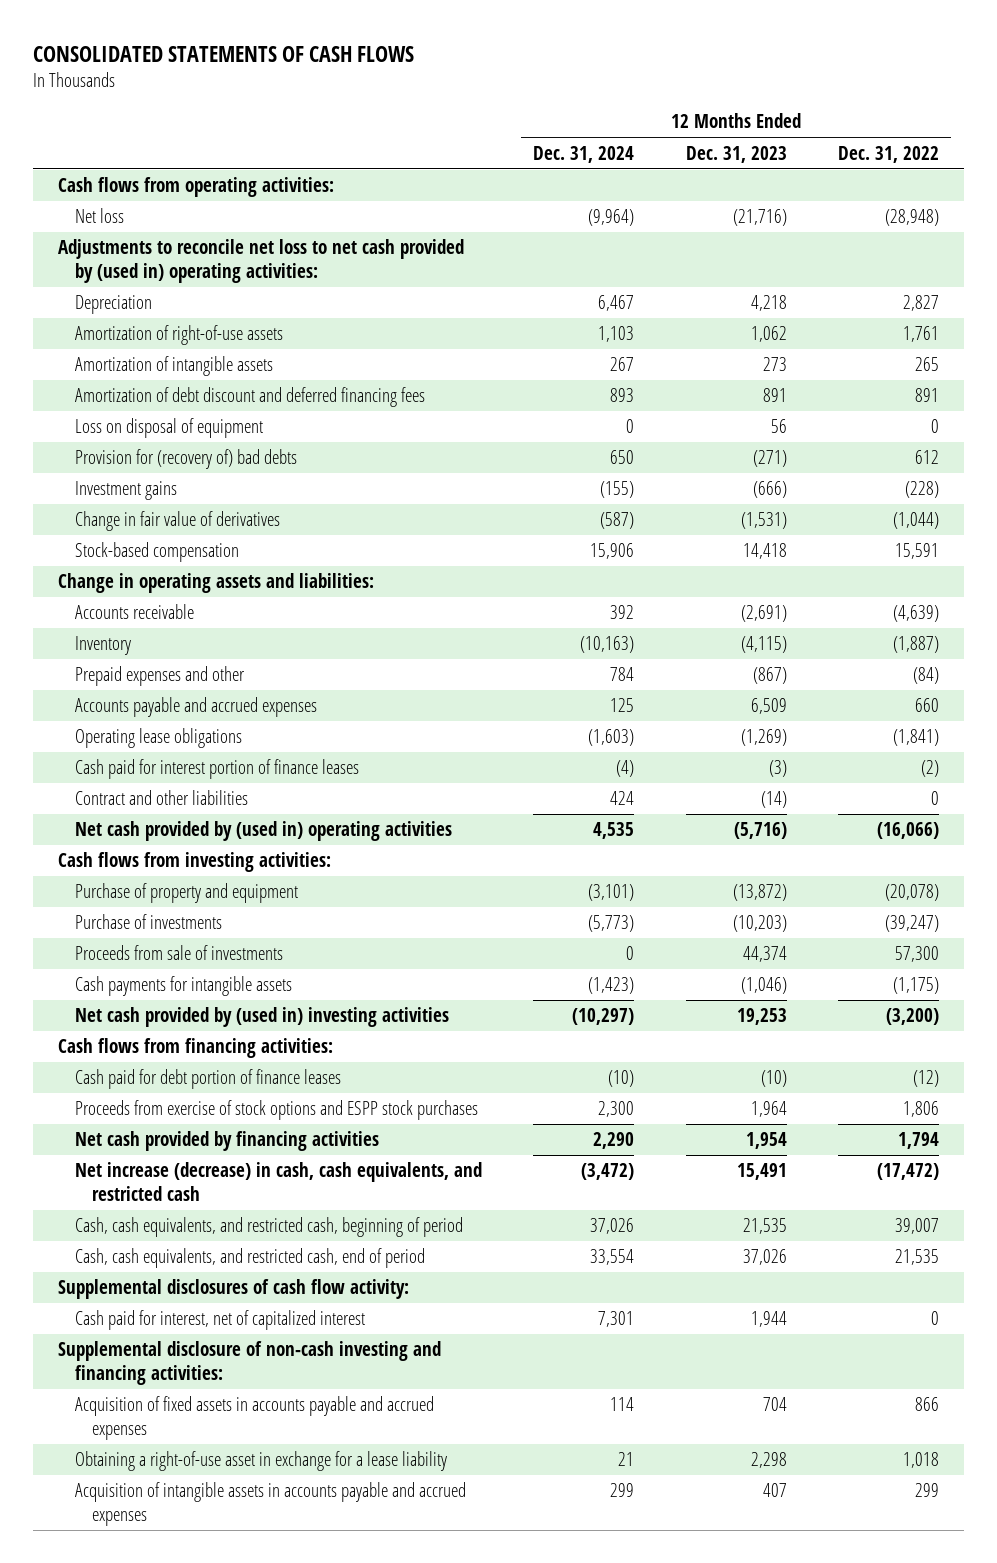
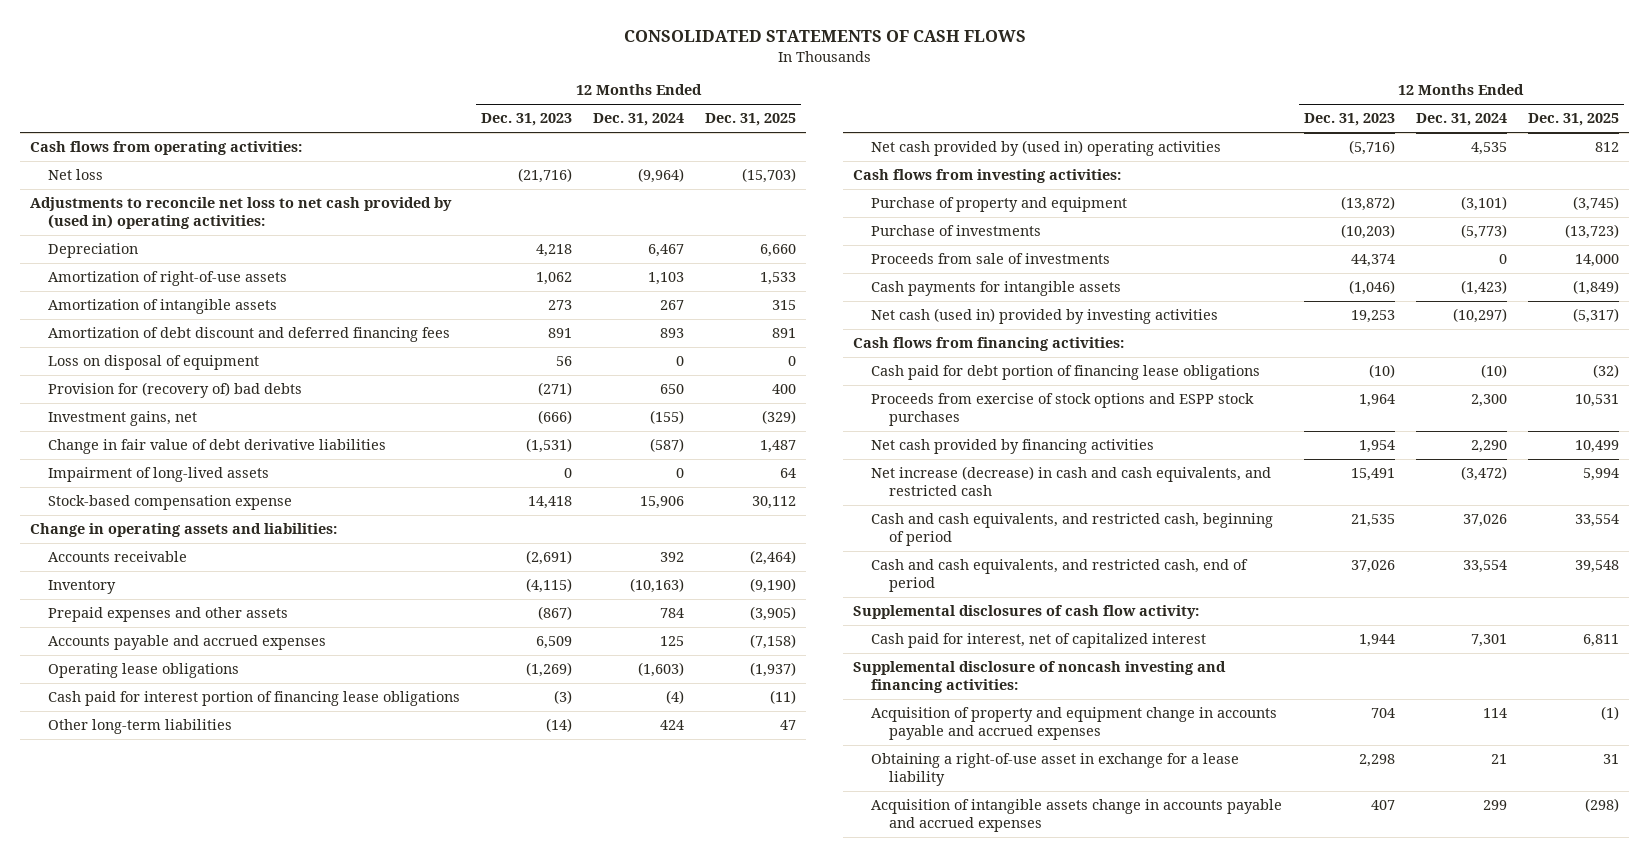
- | 12 Months Ended Dec. 31, 2024 | 12 Months Ended Dec. 31, 2023 | 12 Months Ended Dec. 31, 2022
+ | 12 Months Ended Dec. 31, 2023 | 12 Months Ended Dec. 31, 2024 | 12 Months Ended Dec. 31, 2025
- Investment gains | (155) | (666) | (228)
- Change in fair value of derivatives | (587) | (1,531) | (1,044)
- Stock-based compensation | 15,906 | 14,418 | 15,591
+ Investment gains, net | (666) | (155) | (329)
+ Change in fair value of debt derivative liabilities | (1,531) | (587) | 1,487
+ Impairment of long-lived assets | 0 | 0 | 64
+ Stock-based compensation expense | 14,418 | 15,906 | 30,112
- Prepaid expenses and other | 784 | (867) | (84)
+ Prepaid expenses and other assets | (867) | 784 | (3,905)
- Cash paid for interest portion of finance leases | (4) | (3) | (2)
- Contract and other liabilities | 424 | (14) | 0
+ Cash paid for interest portion of financing lease obligations | (3) | (4) | (11)
+ Other long-term liabilities | (14) | 424 | 47
- Net cash provided by (used in) investing activities | (10,297) | 19,253 | (3,200)
+ Net cash (used in) provided by investing activities | 19,253 | (10,297) | (5,317)
- Cash paid for debt portion of finance leases | (10) | (10) | (12)
+ Cash paid for debt portion of financing lease obligations | (10) | (10) | (32)
- Net increase (decrease) in cash, cash equivalents, and restricted cash | (3,472) | 15,491 | (17,472)
- Cash, cash equivalents, and restricted cash, beginning of period | 37,026 | 21,535 | 39,007
- Cash, cash equivalents, and restricted cash, end of period | 33,554 | 37,026 | 21,535
+ Net increase (decrease) in cash and cash equivalents, and restricted cash | 15,491 | (3,472) | 5,994
+ Cash and cash equivalents, and restricted cash, beginning of period | 21,535 | 37,026 | 33,554
+ Cash and cash equivalents, and restricted cash, end of period | 37,026 | 33,554 | 39,548
- Supplemental disclosure of non-cash investing and financing activities:
- Acquisition of fixed assets in accounts payable and accrued expenses | 114 | 704 | 866
+ Supplemental disclosure of noncash investing and financing activities:
+ Acquisition of property and equipment change in accounts payable and accrued expenses | 704 | 114 | (1)
- Acquisition of intangible assets in accounts payable and accrued expenses | 299 | 407 | 299
+ Acquisition of intangible assets change in accounts payable and accrued expenses | 407 | 299 | (298)

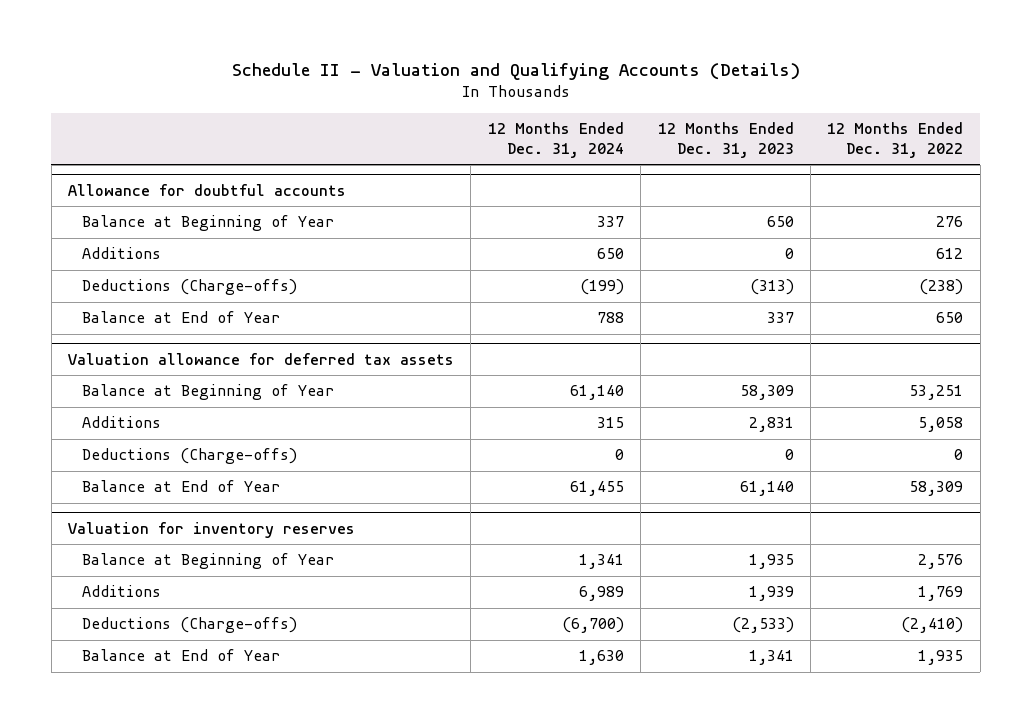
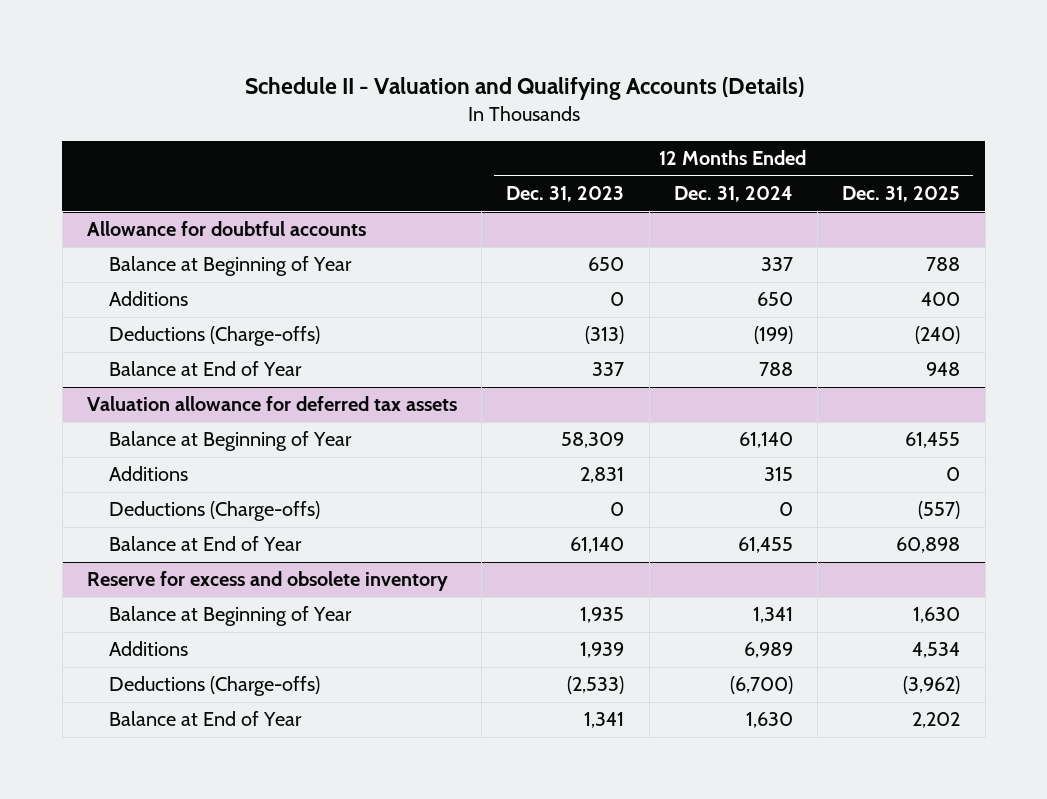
- | 12 Months Ended Dec. 31, 2024 | 12 Months Ended Dec. 31, 2023 | 12 Months Ended Dec. 31, 2022
+ | 12 Months Ended Dec. 31, 2023 | 12 Months Ended Dec. 31, 2024 | 12 Months Ended Dec. 31, 2025
- Valuation for inventory reserves
+ Reserve for excess and obsolete inventory

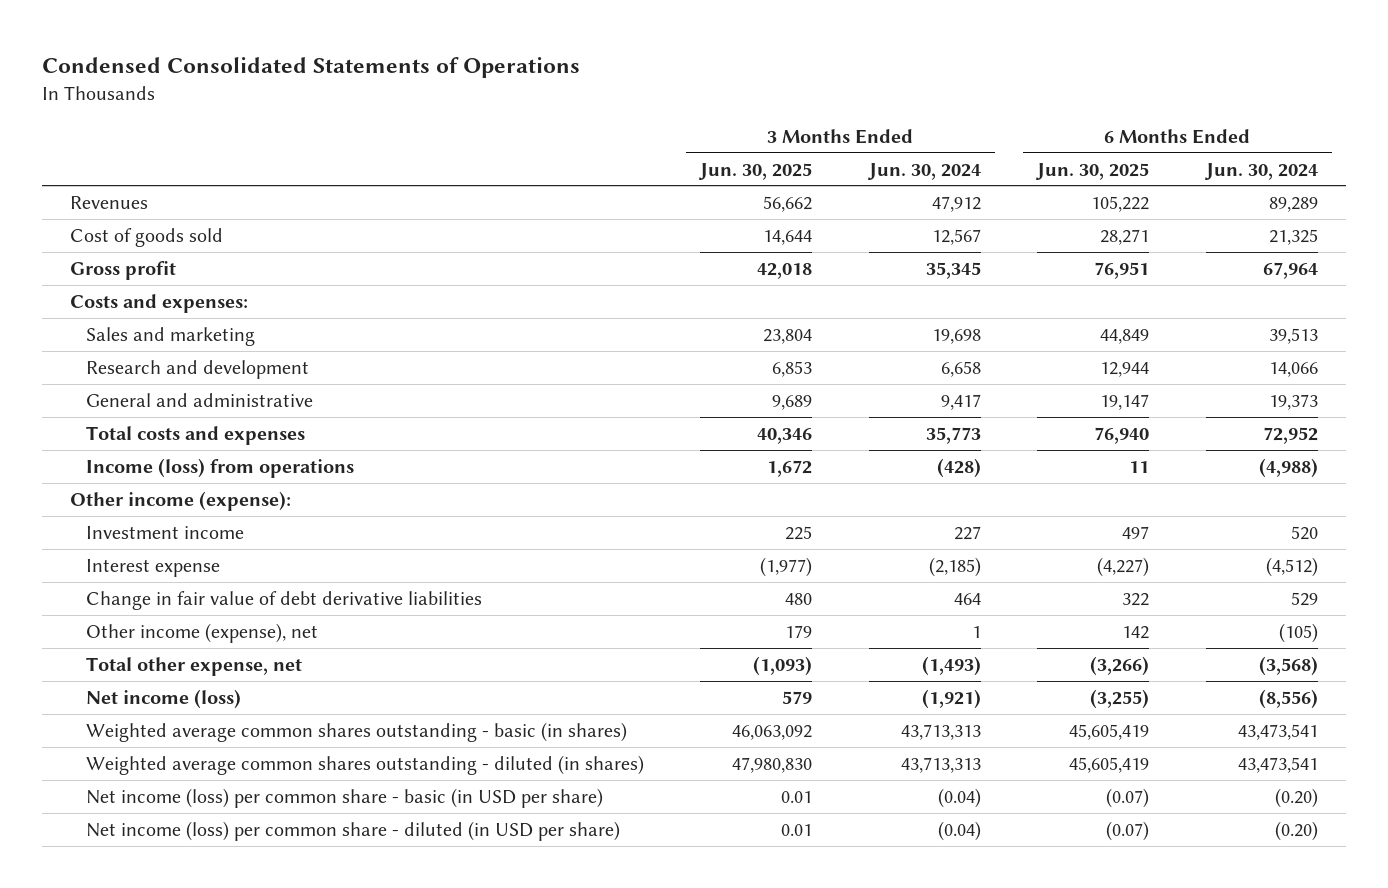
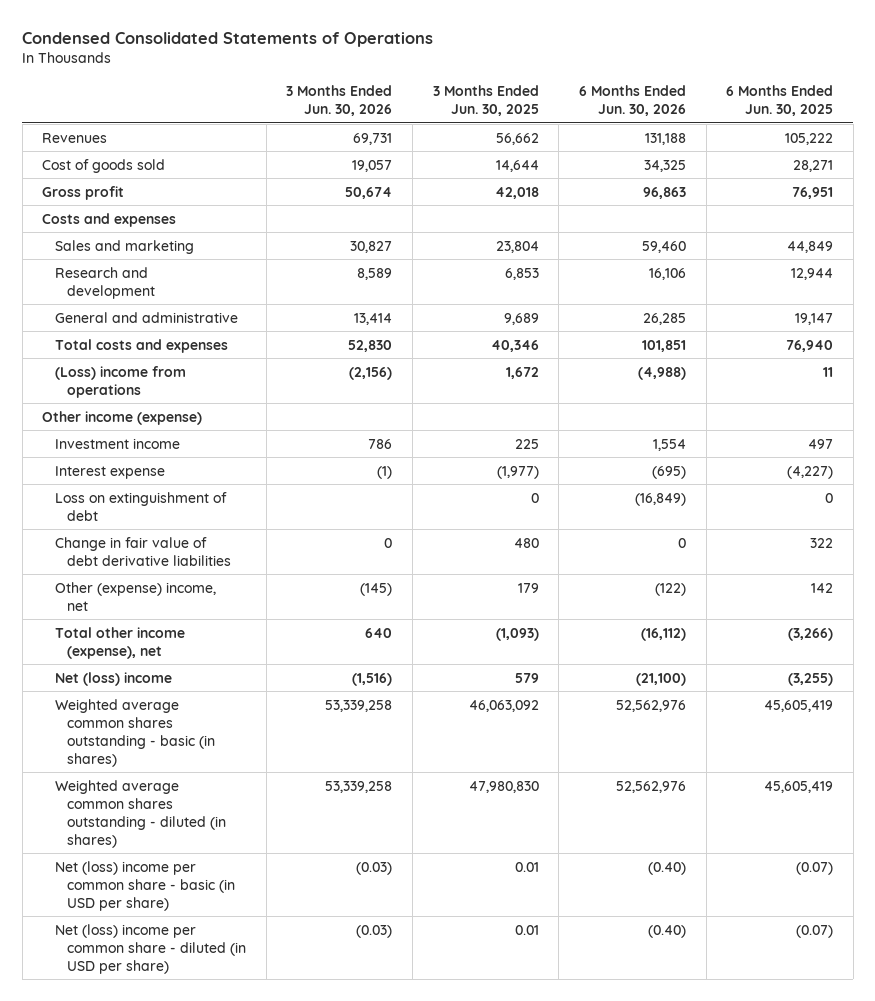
- | 3 Months Ended Jun. 30, 2025 | 3 Months Ended Jun. 30, 2024 | 6 Months Ended Jun. 30, 2025 | 6 Months Ended Jun. 30, 2024
+ | 3 Months Ended Jun. 30, 2026 | 3 Months Ended Jun. 30, 2025 | 6 Months Ended Jun. 30, 2026 | 6 Months Ended Jun. 30, 2025
- Costs and expenses:
+ Costs and expenses
- Income (loss) from operations | 1,672 | (428) | 11 | (4,988)
- Other income (expense):
+ (Loss) income from operations | (2,156) | 1,672 | (4,988) | 11
+ Other income (expense)
+ Loss on extinguishment of debt | | 0 | (16,849) | 0
- Other income (expense), net | 179 | 1 | 142 | (105)
- Total other expense, net | (1,093) | (1,493) | (3,266) | (3,568)
- Net income (loss) | 579 | (1,921) | (3,255) | (8,556)
+ Other (expense) income, net | (145) | 179 | (122) | 142
+ Total other income (expense), net | 640 | (1,093) | (16,112) | (3,266)
+ Net (loss) income | (1,516) | 579 | (21,100) | (3,255)
- Net income (loss) per common share - basic (in USD per share) | 0.01 | (0.04) | (0.07) | (0.20)
- Net income (loss) per common share - diluted (in USD per share) | 0.01 | (0.04) | (0.07) | (0.20)
+ Net (loss) income per common share - basic (in USD per share) | (0.03) | 0.01 | (0.40) | (0.07)
+ Net (loss) income per common share - diluted (in USD per share) | (0.03) | 0.01 | (0.40) | (0.07)

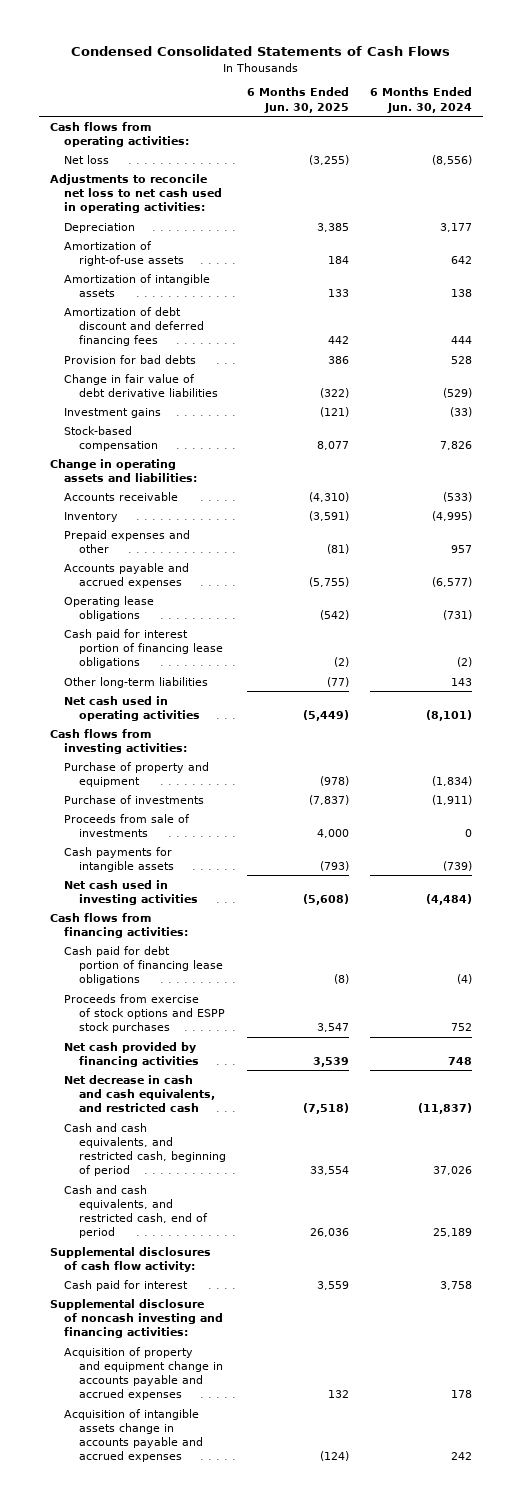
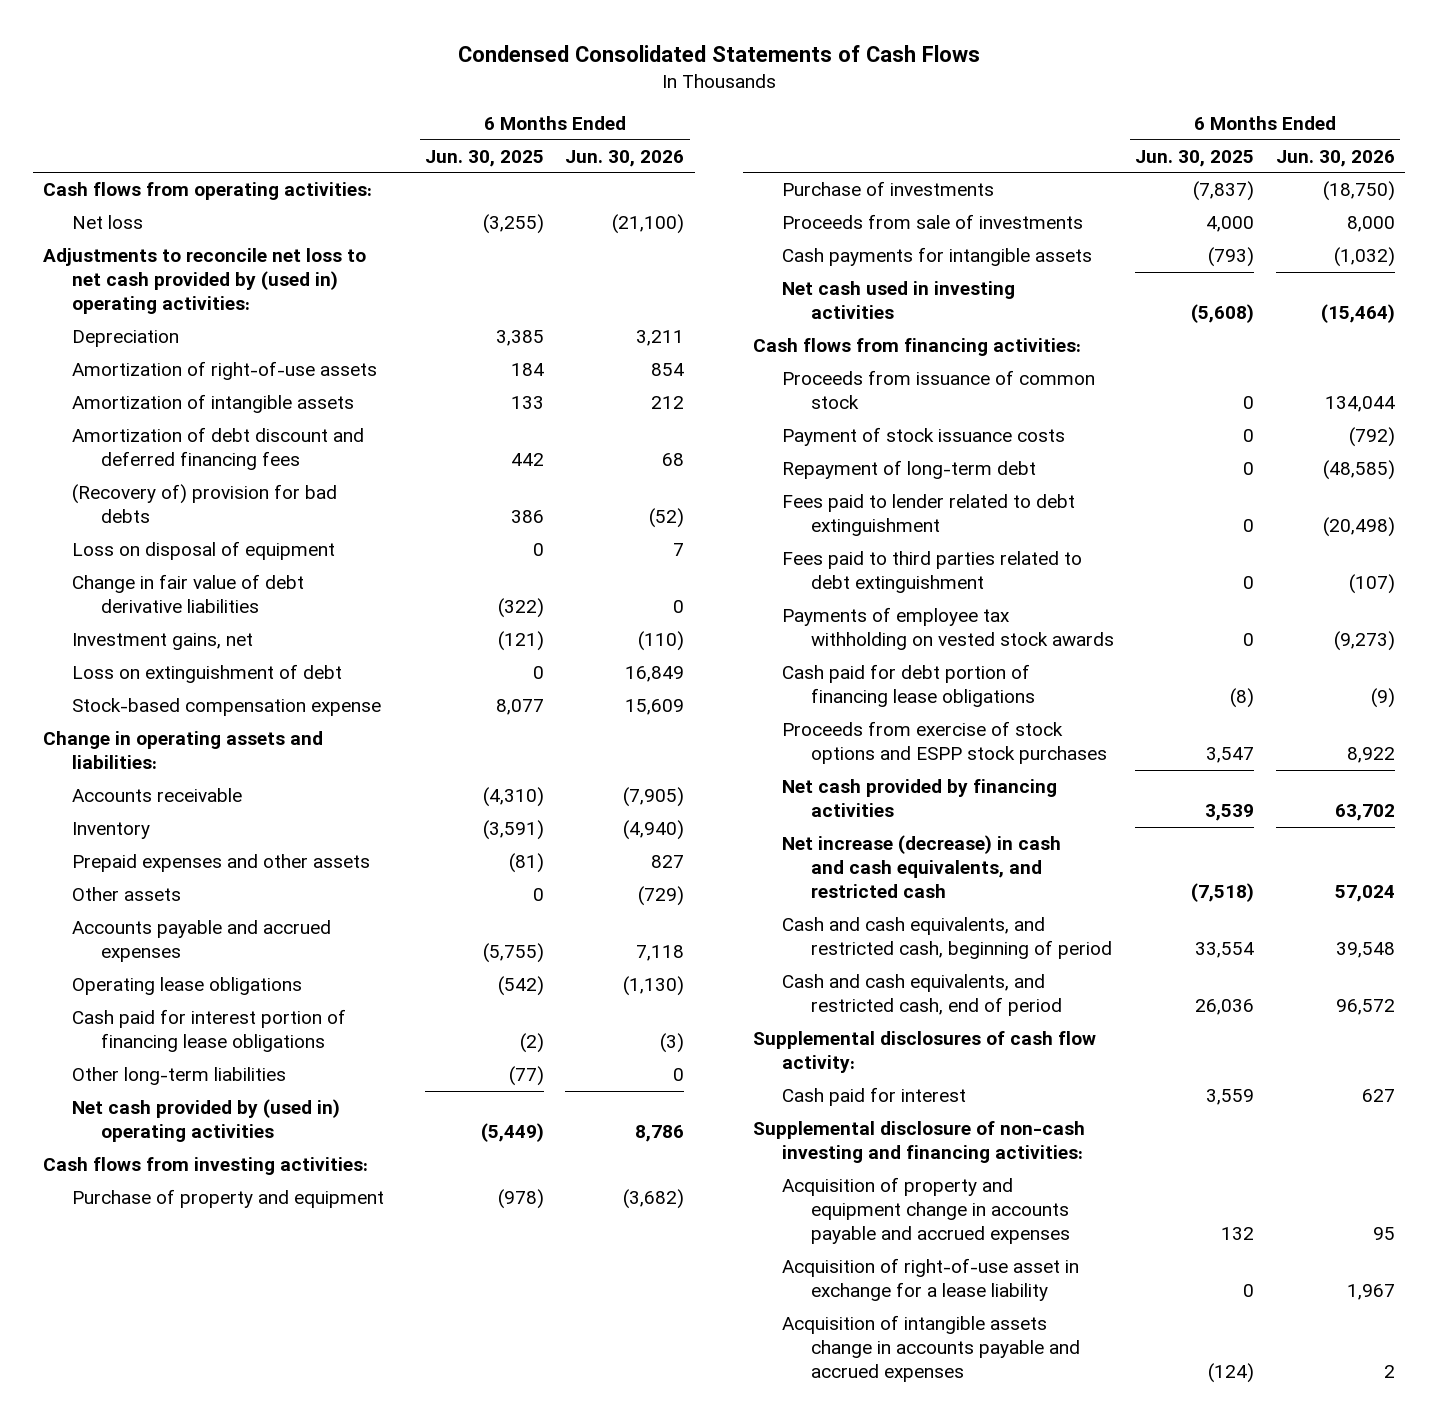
- | 6 Months Ended Jun. 30, 2025 | 6 Months Ended Jun. 30, 2024
+ | 6 Months Ended Jun. 30, 2025 | 6 Months Ended Jun. 30, 2026
- Adjustments to reconcile net loss to net cash used in operating activities:
+ Adjustments to reconcile net loss to net cash provided by (used in) operating activities:
- Provision for bad debts | 386 | 528
+ (Recovery of) provision for bad debts | 386 | (52)
+ Loss on disposal of equipment | 0 | 7
- Investment gains | (121) | (33)
- Stock-based compensation | 8,077 | 7,826
+ Investment gains, net | (121) | (110)
+ Loss on extinguishment of debt | 0 | 16,849
+ Stock-based compensation expense | 8,077 | 15,609
- Prepaid expenses and other | (81) | 957
+ Prepaid expenses and other assets | (81) | 827
+ Other assets | 0 | (729)
- Net cash used in operating activities | (5,449) | (8,101)
+ Net cash provided by (used in) operating activities | (5,449) | 8,786
+ Proceeds from issuance of common stock | 0 | 134,044
+ Payment of stock issuance costs | 0 | (792)
+ Repayment of long-term debt | 0 | (48,585)
+ Fees paid to lender related to debt extinguishment | 0 | (20,498)
+ Fees paid to third parties related to debt extinguishment | 0 | (107)
+ Payments of employee tax withholding on vested stock awards | 0 | (9,273)
- Net decrease in cash and cash equivalents, and restricted cash | (7,518) | (11,837)
+ Net increase (decrease) in cash and cash equivalents, and restricted cash | (7,518) | 57,024
- Supplemental disclosure of noncash investing and financing activities:
+ Supplemental disclosure of non-cash investing and financing activities:
+ Acquisition of right-of-use asset in exchange for a lease liability | 0 | 1,967

